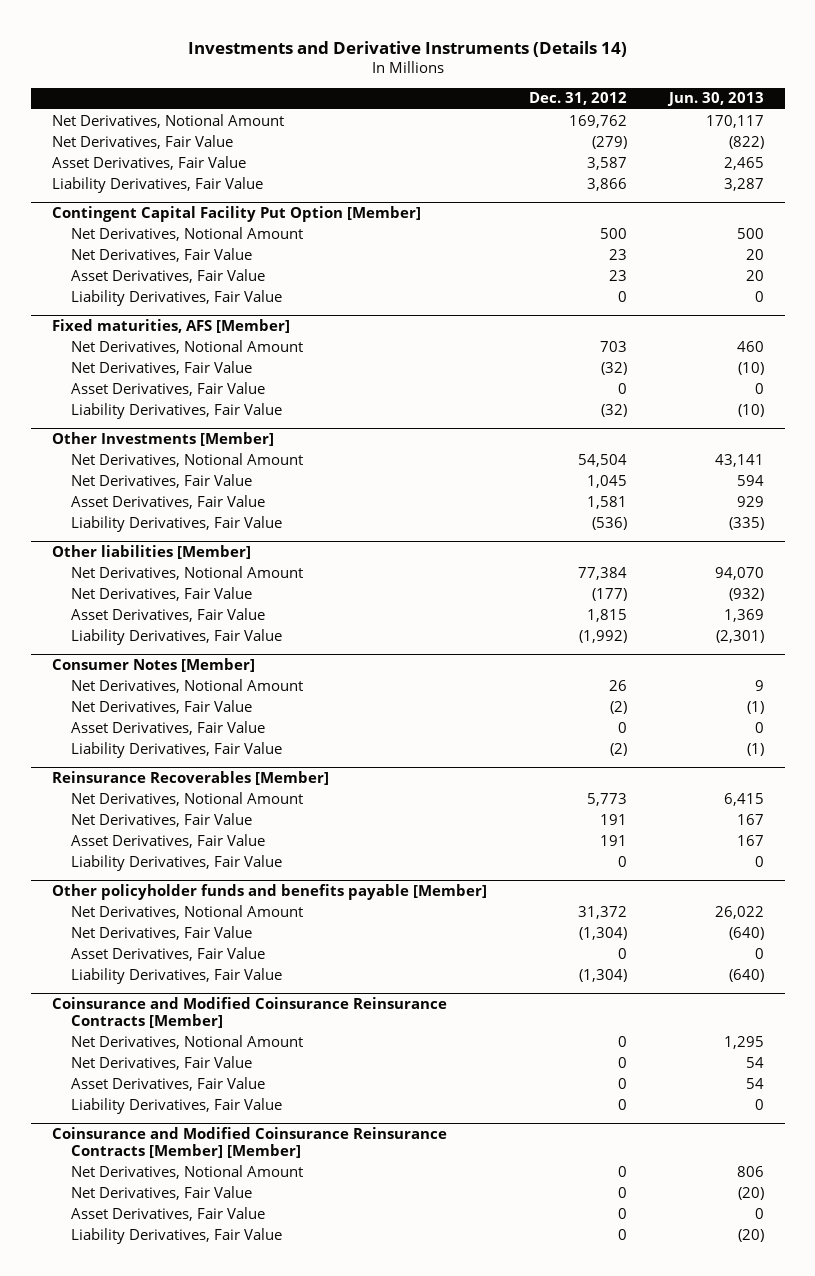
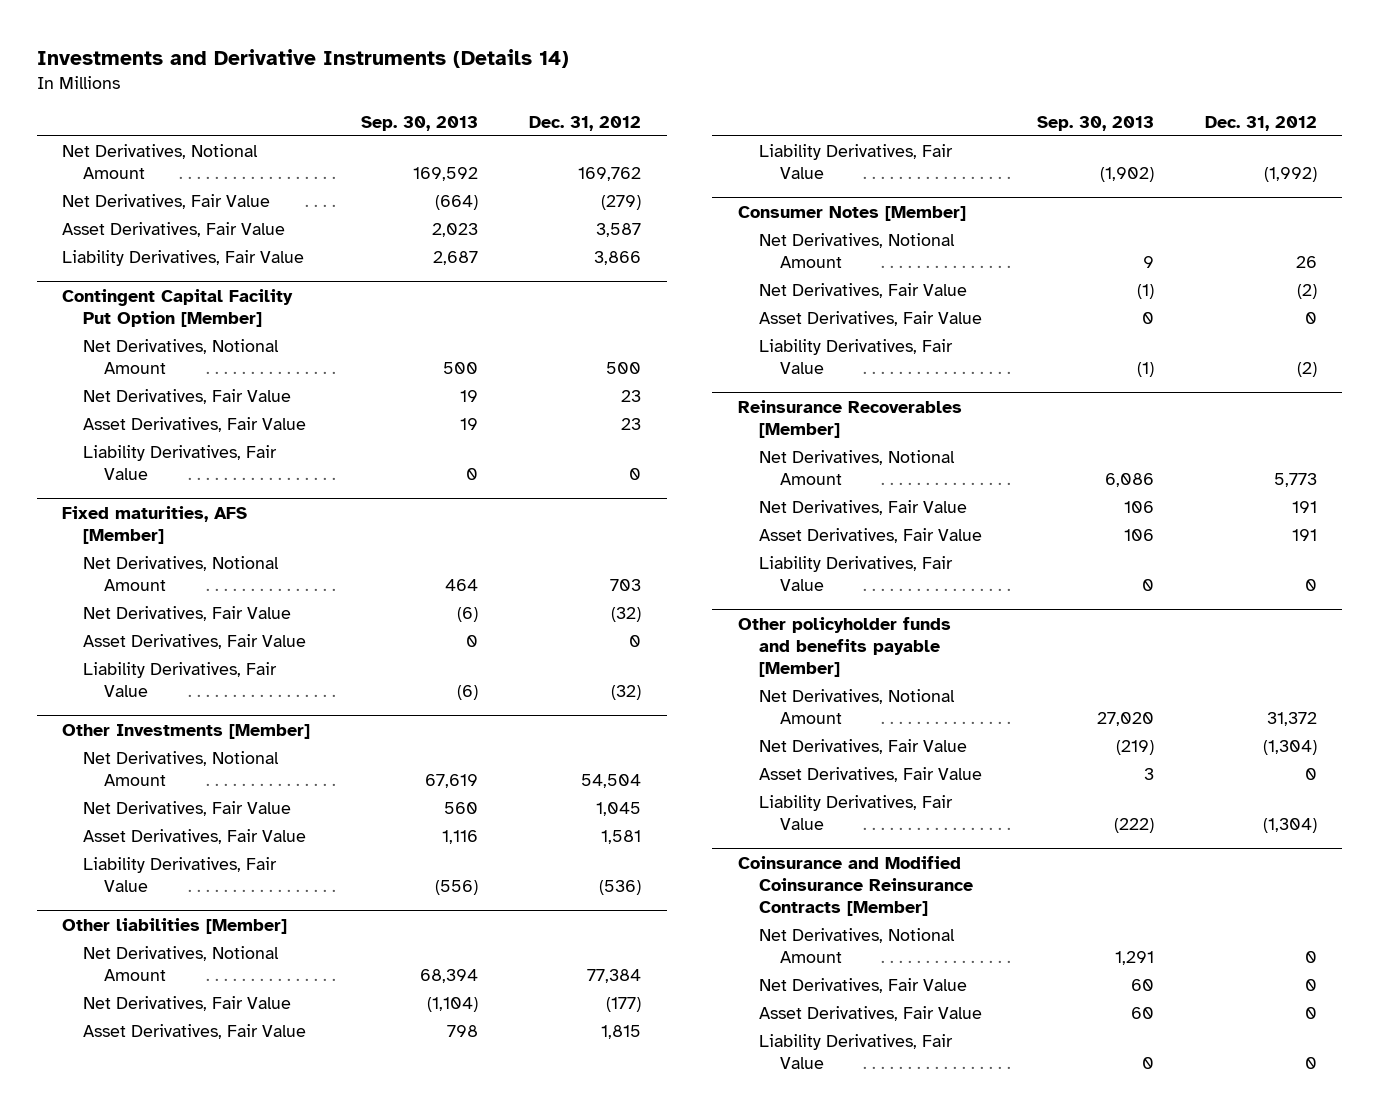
- | Dec. 31, 2012 | Jun. 30, 2013
+ | Sep. 30, 2013 | Dec. 31, 2012
- Coinsurance and Modified Coinsurance Reinsurance Contracts [Member] [Member]
- Net Derivatives, Notional Amount | 0 | 806
- Net Derivatives, Fair Value | 0 | (20)
- Asset Derivatives, Fair Value | 0 | 0
- Liability Derivatives, Fair Value | 0 | (20)

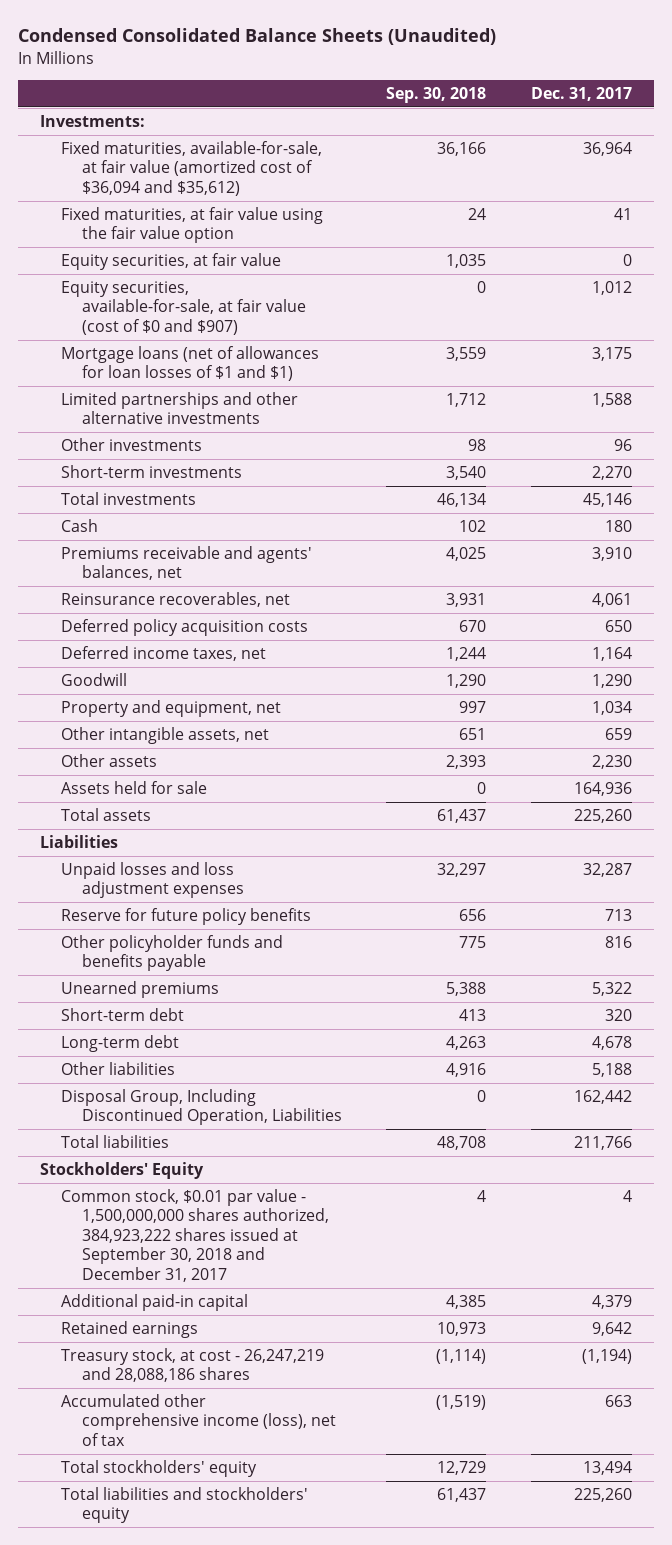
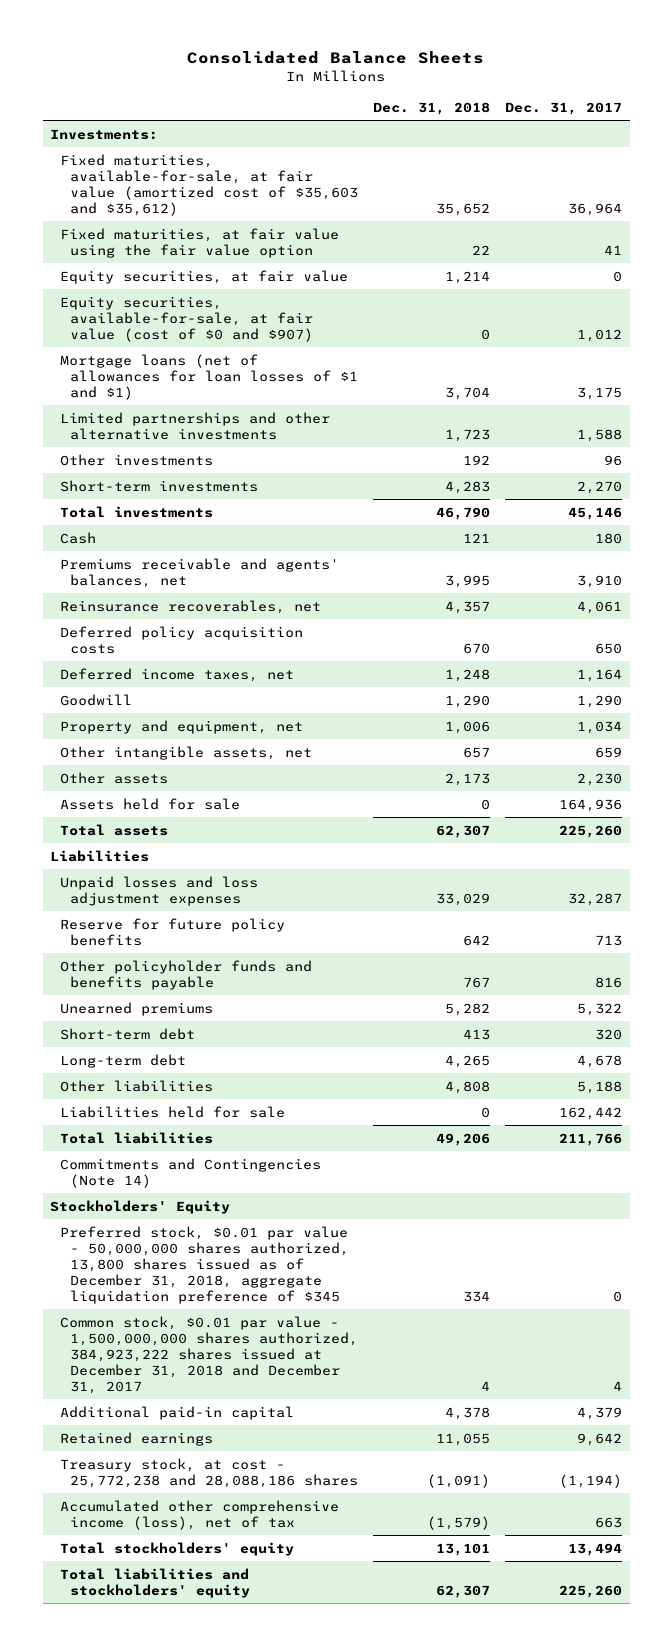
- Condensed Consolidated Balance Sheets (Unaudited)
+ Consolidated Balance Sheets
- | Sep. 30, 2018 | Dec. 31, 2017
+ | Dec. 31, 2018 | Dec. 31, 2017
- Fixed maturities, available-for-sale, at fair value (amortized cost of $36,094 and $35,612) | 36,166 | 36,964
+ Fixed maturities, available-for-sale, at fair value (amortized cost of $35,603 and $35,612) | 35,652 | 36,964
- Disposal Group, Including Discontinued Operation, Liabilities | 0 | 162,442
+ Liabilities held for sale | 0 | 162,442
+ Commitments and Contingencies (Note 14)
- Common stock, $0.01 par value - 1,500,000,000 shares authorized, 384,923,222 shares issued at September 30, 2018 and December 31, 2017 | 4 | 4
+ Preferred stock, $0.01 par value - 50,000,000 shares authorized, 13,800 shares issued as of December 31, 2018, aggregate liquidation preference of $345 | 334 | 0
+ Common stock, $0.01 par value - 1,500,000,000 shares authorized, 384,923,222 shares issued at December 31, 2018 and December 31, 2017 | 4 | 4
- Treasury stock, at cost - 26,247,219 and 28,088,186 shares | (1,114) | (1,194)
+ Treasury stock, at cost - 25,772,238 and 28,088,186 shares | (1,091) | (1,194)

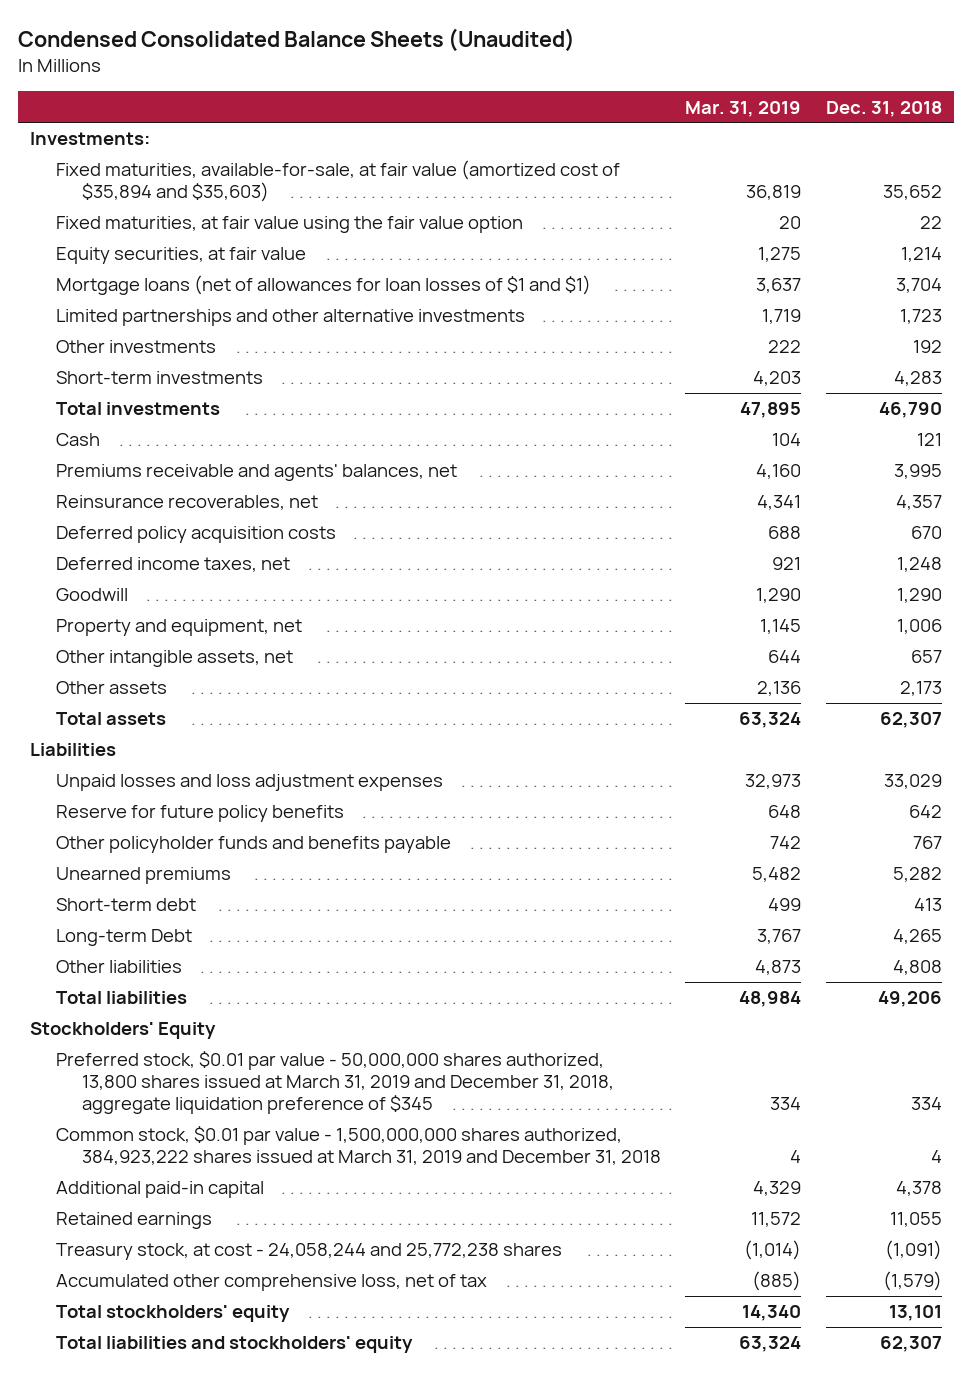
- Consolidated Balance Sheets
+ Condensed Consolidated Balance Sheets (Unaudited)
- | Dec. 31, 2018 | Dec. 31, 2017
+ | Mar. 31, 2019 | Dec. 31, 2018
- Fixed maturities, available-for-sale, at fair value (amortized cost of $35,603 and $35,612) | 35,652 | 36,964
+ Fixed maturities, available-for-sale, at fair value (amortized cost of $35,894 and $35,603) | 36,819 | 35,652
- Equity securities, available-for-sale, at fair value (cost of $0 and $907) | 0 | 1,012
- Assets held for sale | 0 | 164,936
- Long-term debt | 4,265 | 4,678
+ Long-term Debt | 3,767 | 4,265
- Liabilities held for sale | 0 | 162,442
- Commitments and Contingencies (Note 14)
- Preferred stock, $0.01 par value - 50,000,000 shares authorized, 13,800 shares issued as of December 31, 2018, aggregate liquidation preference of $345 | 334 | 0
- Common stock, $0.01 par value - 1,500,000,000 shares authorized, 384,923,222 shares issued at December 31, 2018 and December 31, 2017 | 4 | 4
+ Preferred stock, $0.01 par value - 50,000,000 shares authorized, 13,800 shares issued at March 31, 2019 and December 31, 2018, aggregate liquidation preference of $345 | 334 | 334
+ Common stock, $0.01 par value - 1,500,000,000 shares authorized, 384,923,222 shares issued at March 31, 2019 and December 31, 2018 | 4 | 4
- Treasury stock, at cost - 25,772,238 and 28,088,186 shares | (1,091) | (1,194)
- Accumulated other comprehensive income (loss), net of tax | (1,579) | 663
+ Treasury stock, at cost - 24,058,244 and 25,772,238 shares | (1,014) | (1,091)
+ Accumulated other comprehensive loss, net of tax | (885) | (1,579)

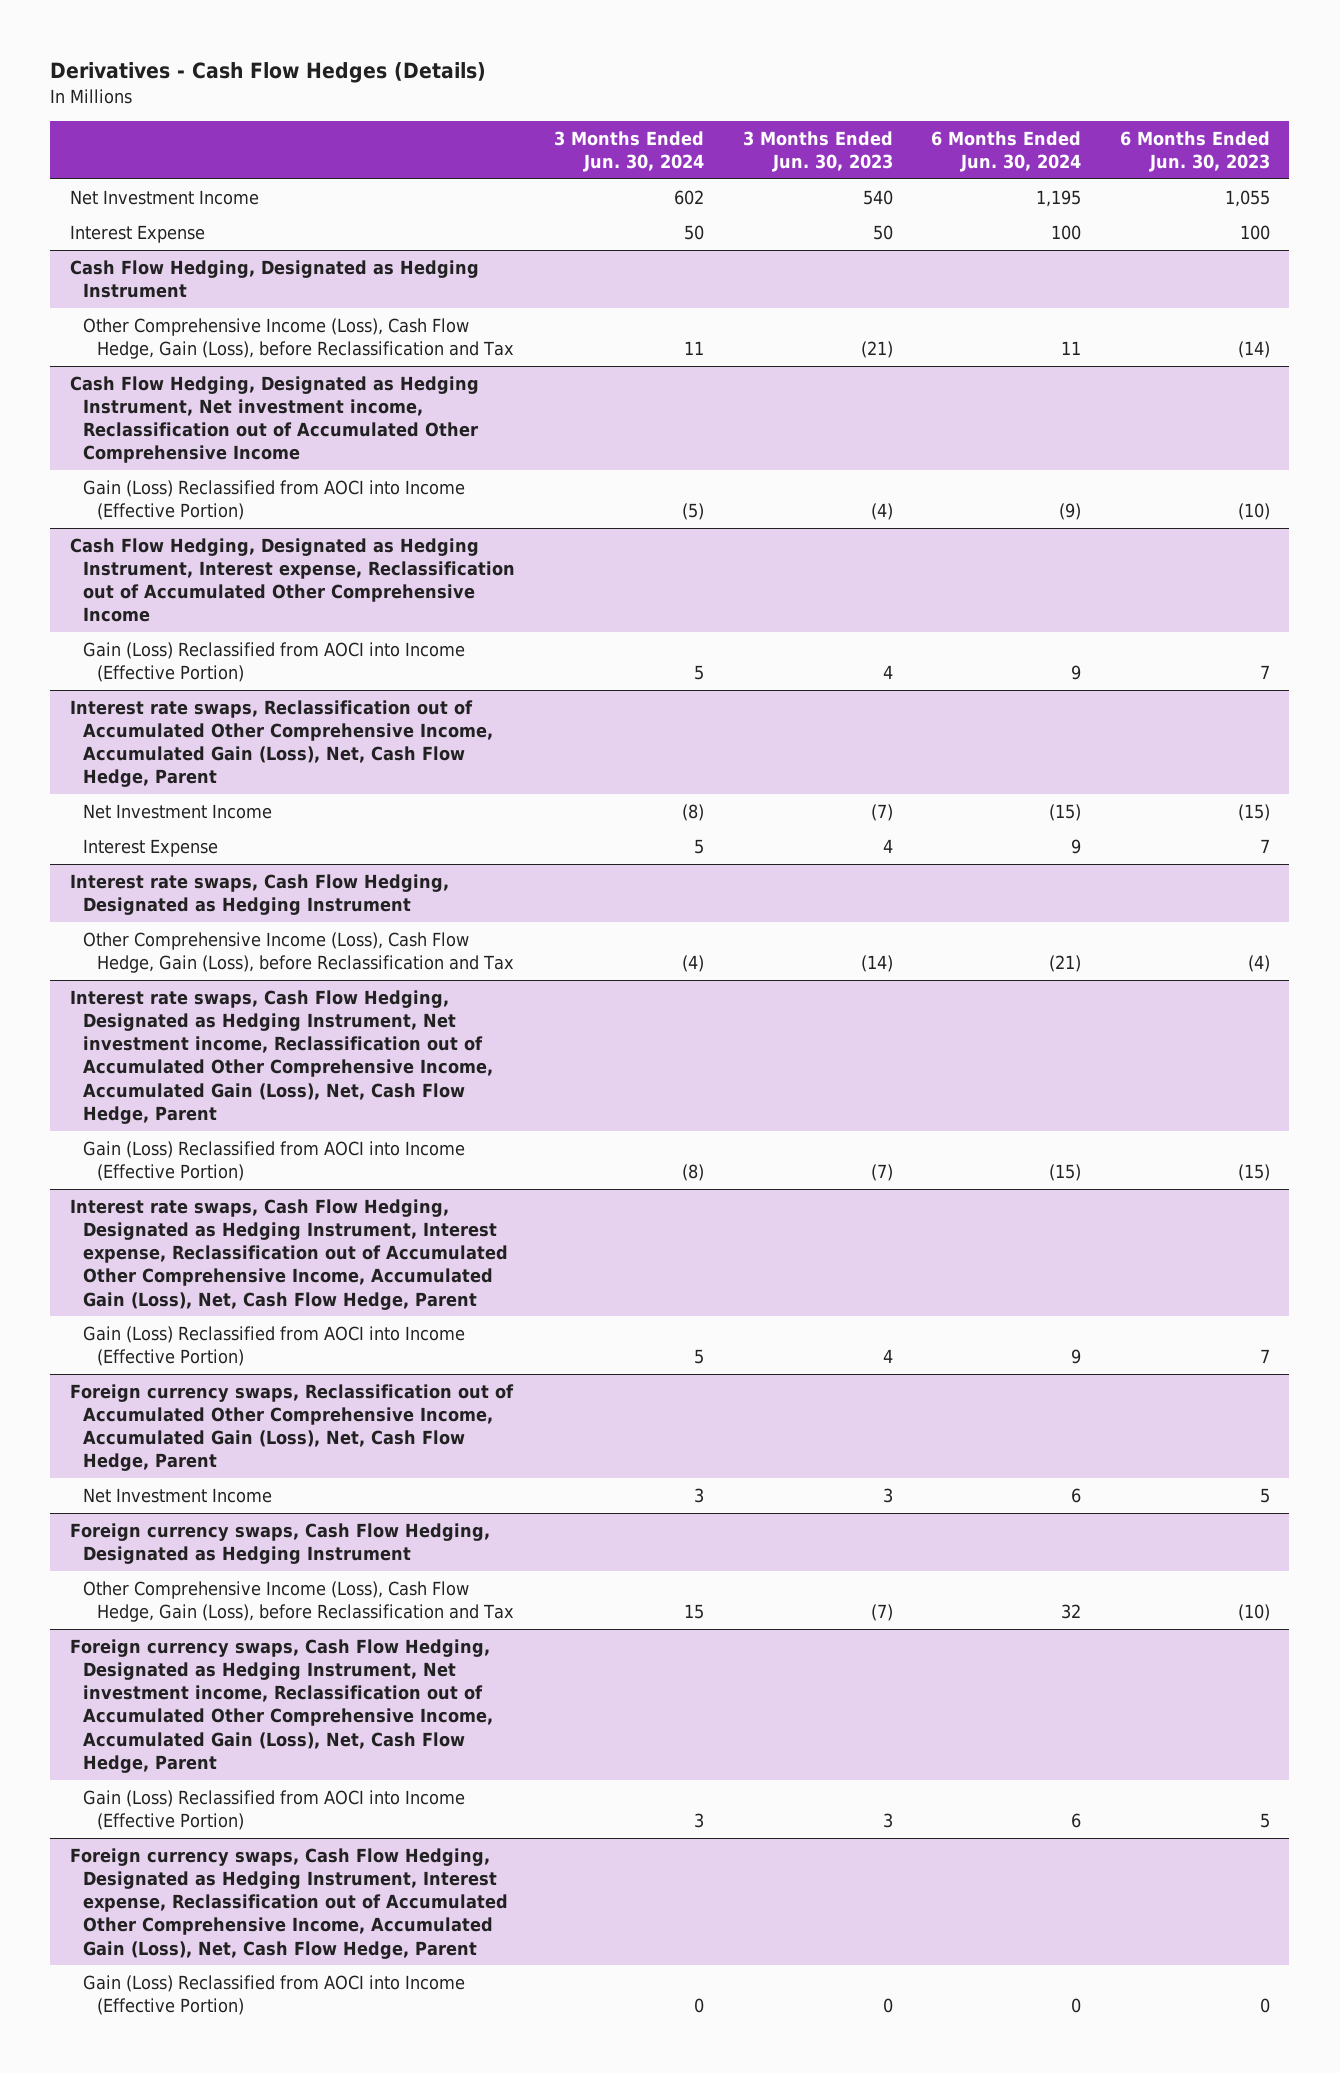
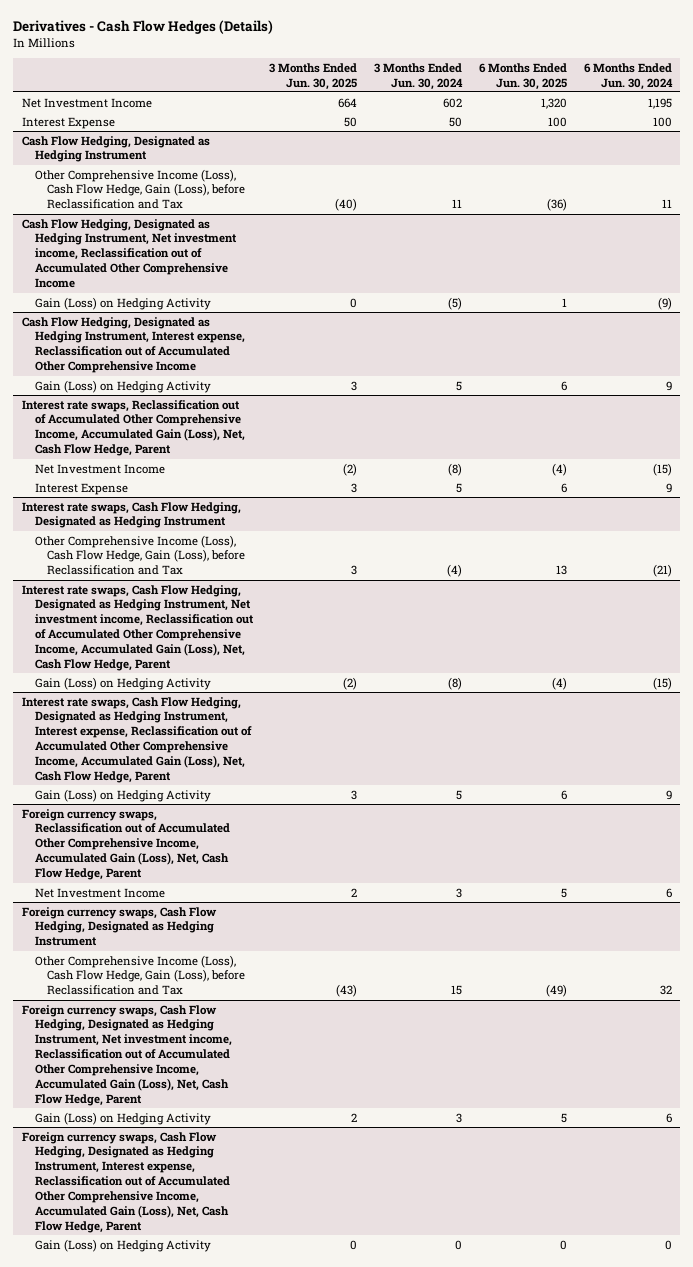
- | 3 Months Ended Jun. 30, 2024 | 3 Months Ended Jun. 30, 2023 | 6 Months Ended Jun. 30, 2024 | 6 Months Ended Jun. 30, 2023
+ | 3 Months Ended Jun. 30, 2025 | 3 Months Ended Jun. 30, 2024 | 6 Months Ended Jun. 30, 2025 | 6 Months Ended Jun. 30, 2024
@ Cash Flow Hedging, Designated as Hedging Instrument, Net investment income, Reclassification out of Accumulated Other Comprehensive Income
- Gain (Loss) Reclassified from AOCI into Income (Effective Portion) | (5) | (4) | (9) | (10)
+ Gain (Loss) on Hedging Activity | 0 | (5) | 1 | (9)
@ Cash Flow Hedging, Designated as Hedging Instrument, Interest expense, Reclassification out of Accumulated Other Comprehensive Income
- Gain (Loss) Reclassified from AOCI into Income (Effective Portion) | 5 | 4 | 9 | 7
+ Gain (Loss) on Hedging Activity | 3 | 5 | 6 | 9
@ Interest rate swaps, Cash Flow Hedging, Designated as Hedging Instrument, Net investment income, Reclassification out of Accumulated Other Comprehensive Income, Accumulated Gain (Loss), Net, Cash Flow Hedge, Parent
- Gain (Loss) Reclassified from AOCI into Income (Effective Portion) | (8) | (7) | (15) | (15)
+ Gain (Loss) on Hedging Activity | (2) | (8) | (4) | (15)
@ Interest rate swaps, Cash Flow Hedging, Designated as Hedging Instrument, Interest expense, Reclassification out of Accumulated Other Comprehensive Income, Accumulated Gain (Loss), Net, Cash Flow Hedge, Parent
- Gain (Loss) Reclassified from AOCI into Income (Effective Portion) | 5 | 4 | 9 | 7
+ Gain (Loss) on Hedging Activity | 3 | 5 | 6 | 9
@ Foreign currency swaps, Cash Flow Hedging, Designated as Hedging Instrument, Net investment income, Reclassification out of Accumulated Other Comprehensive Income, Accumulated Gain (Loss), Net, Cash Flow Hedge, Parent
- Gain (Loss) Reclassified from AOCI into Income (Effective Portion) | 3 | 3 | 6 | 5
+ Gain (Loss) on Hedging Activity | 2 | 3 | 5 | 6
@ Foreign currency swaps, Cash Flow Hedging, Designated as Hedging Instrument, Interest expense, Reclassification out of Accumulated Other Comprehensive Income, Accumulated Gain (Loss), Net, Cash Flow Hedge, Parent
- Gain (Loss) Reclassified from AOCI into Income (Effective Portion) | 0 | 0 | 0 | 0
+ Gain (Loss) on Hedging Activity | 0 | 0 | 0 | 0

